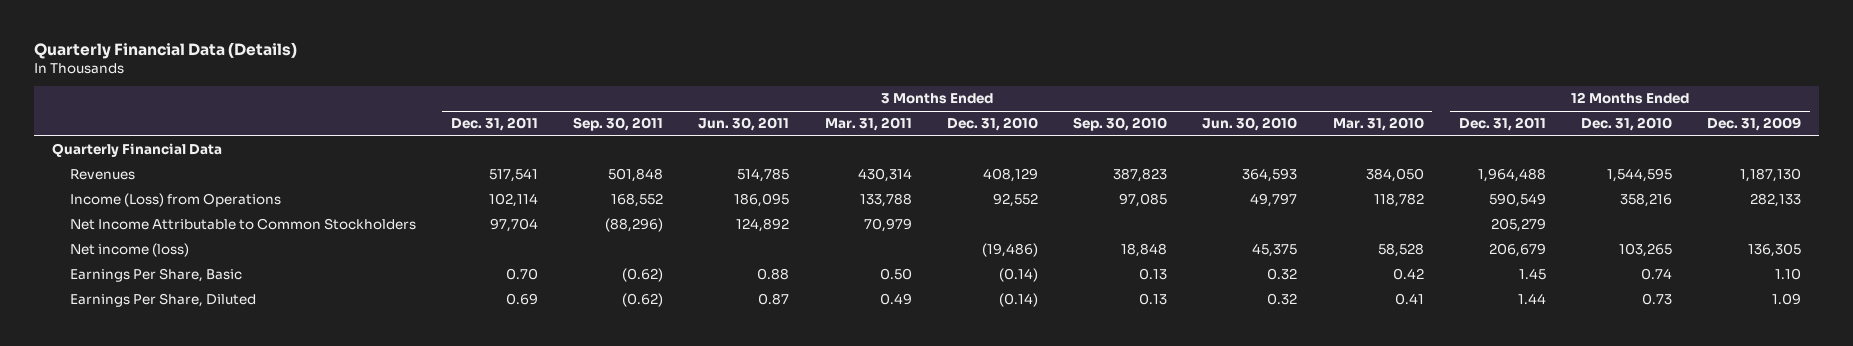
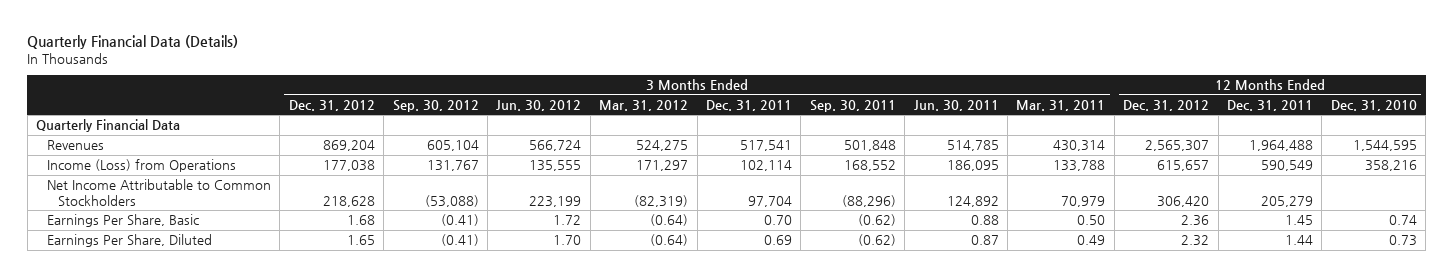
- | 3 Months Ended Dec. 31, 2011 | 3 Months Ended Sep. 30, 2011 | 3 Months Ended Jun. 30, 2011 | 3 Months Ended Mar. 31, 2011 | 3 Months Ended Dec. 31, 2010 | 3 Months Ended Sep. 30, 2010 | 3 Months Ended Jun. 30, 2010 | 3 Months Ended Mar. 31, 2010 | 12 Months Ended Dec. 31, 2011 | 12 Months Ended Dec. 31, 2010 | 12 Months Ended Dec. 31, 2009
+ | 3 Months Ended Dec. 31, 2012 | 3 Months Ended Sep. 30, 2012 | 3 Months Ended Jun. 30, 2012 | 3 Months Ended Mar. 31, 2012 | 3 Months Ended Dec. 31, 2011 | 3 Months Ended Sep. 30, 2011 | 3 Months Ended Jun. 30, 2011 | 3 Months Ended Mar. 31, 2011 | 12 Months Ended Dec. 31, 2012 | 12 Months Ended Dec. 31, 2011 | 12 Months Ended Dec. 31, 2010
- Net income (loss) | | | | | (19,486) | 18,848 | 45,375 | 58,528 | 206,679 | 103,265 | 136,305

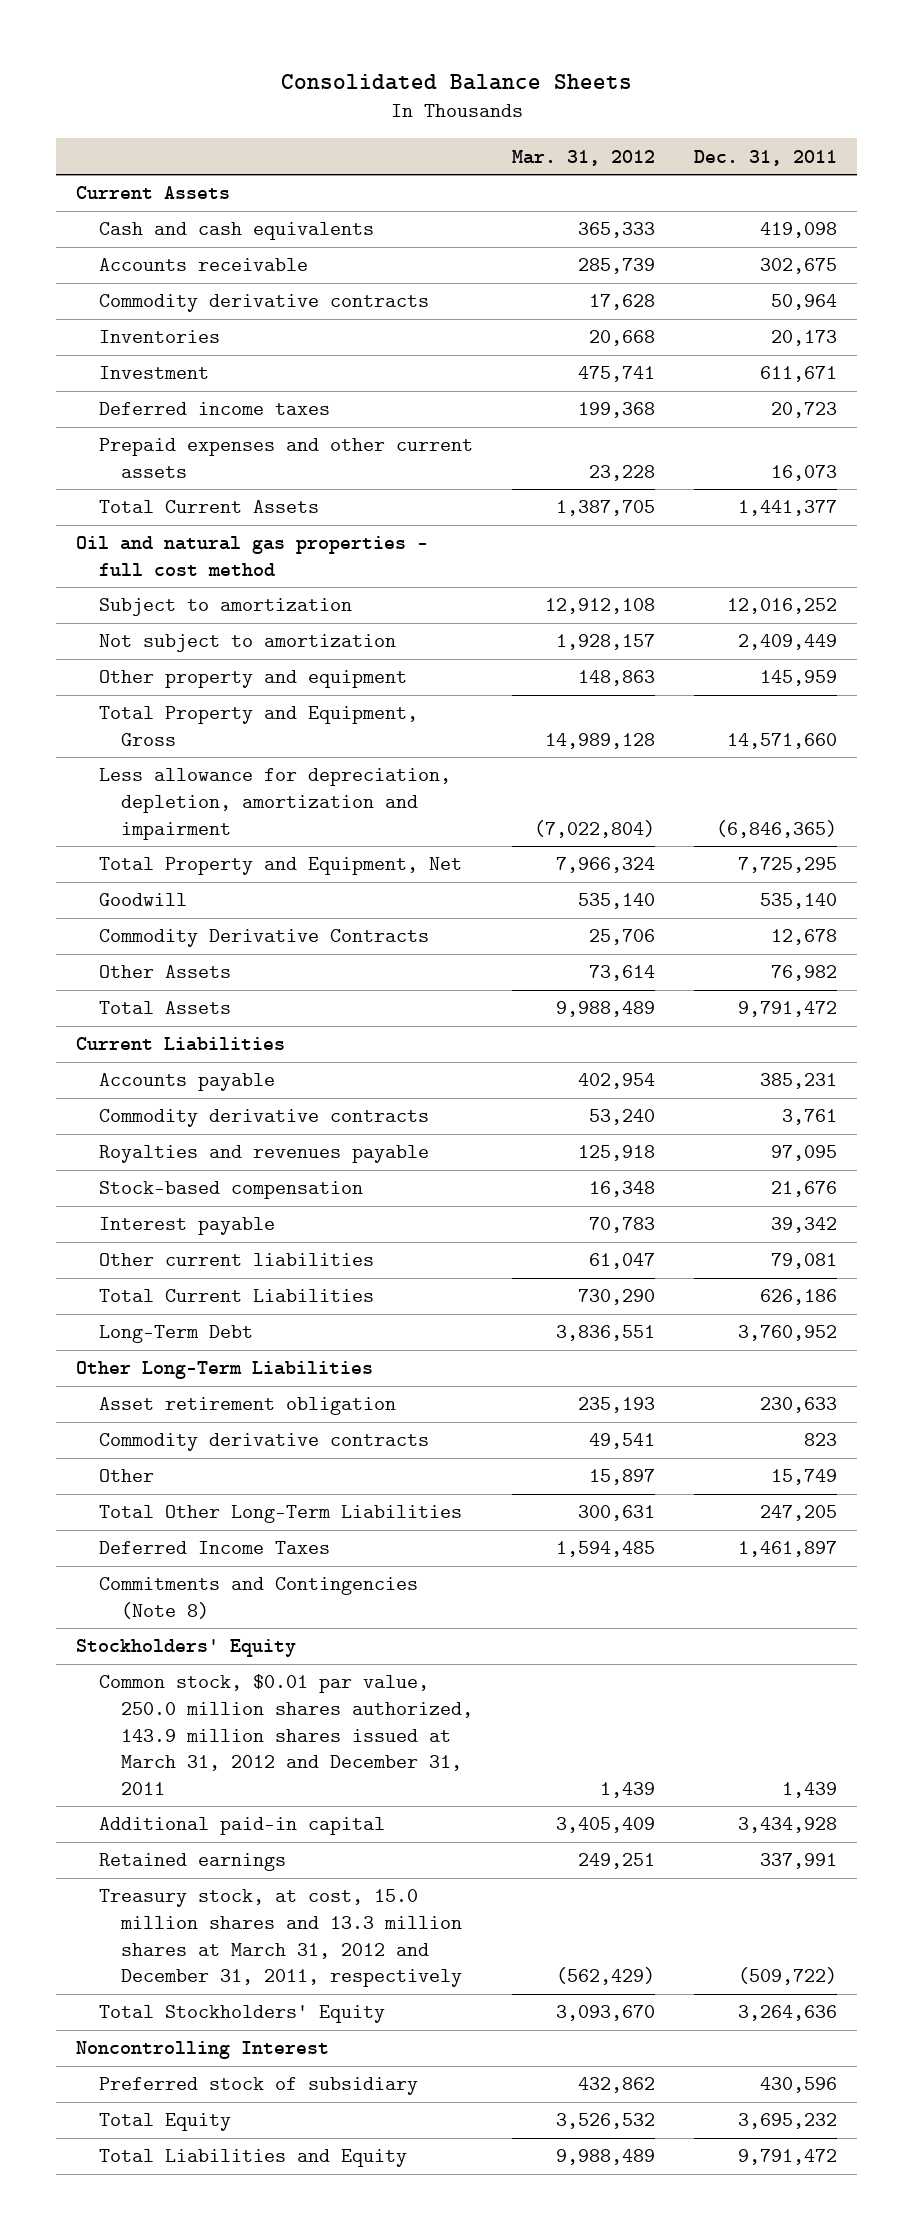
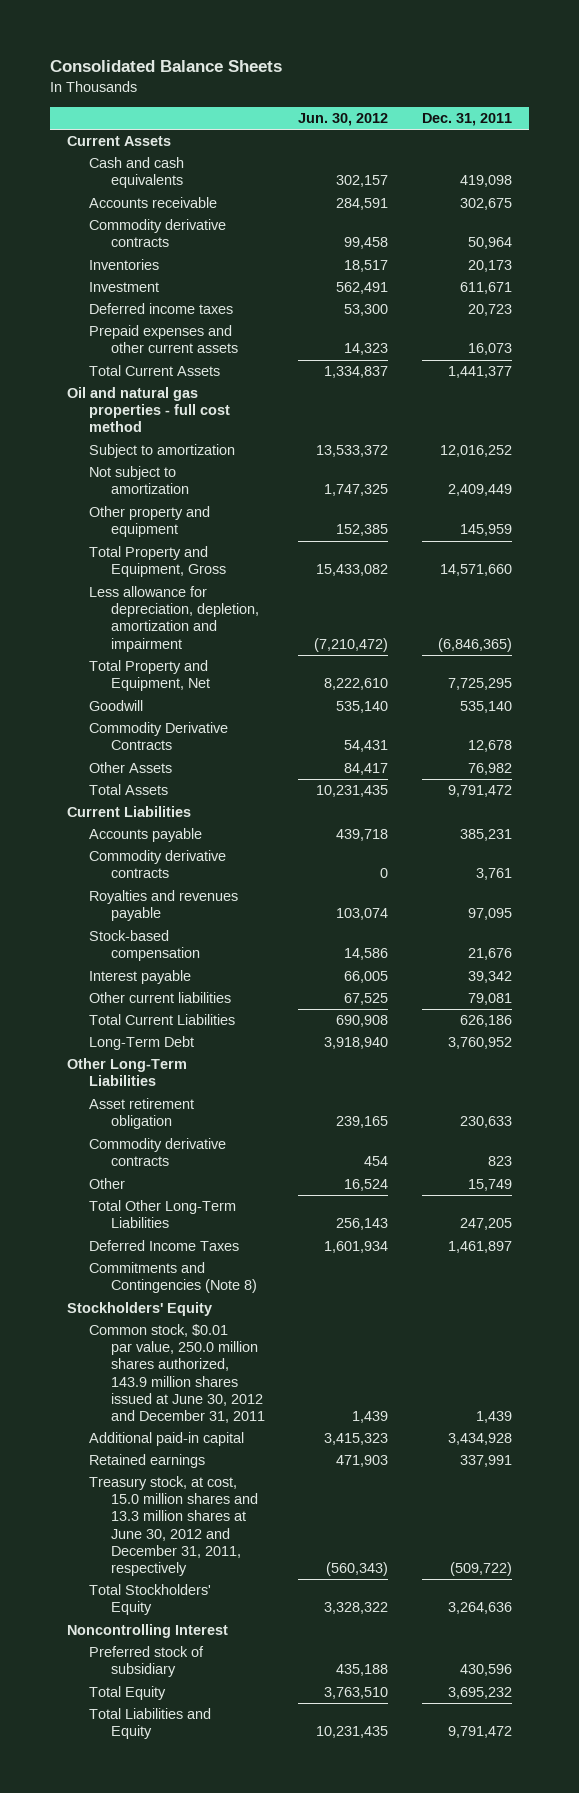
- | Mar. 31, 2012 | Dec. 31, 2011
+ | Jun. 30, 2012 | Dec. 31, 2011
- Common stock, $0.01 par value, 250.0 million shares authorized, 143.9 million shares issued at March 31, 2012 and December 31, 2011 | 1,439 | 1,439
+ Common stock, $0.01 par value, 250.0 million shares authorized, 143.9 million shares issued at June 30, 2012 and December 31, 2011 | 1,439 | 1,439
- Treasury stock, at cost, 15.0 million shares and 13.3 million shares at March 31, 2012 and December 31, 2011, respectively | (562,429) | (509,722)
+ Treasury stock, at cost, 15.0 million shares and 13.3 million shares at June 30, 2012 and December 31, 2011, respectively | (560,343) | (509,722)

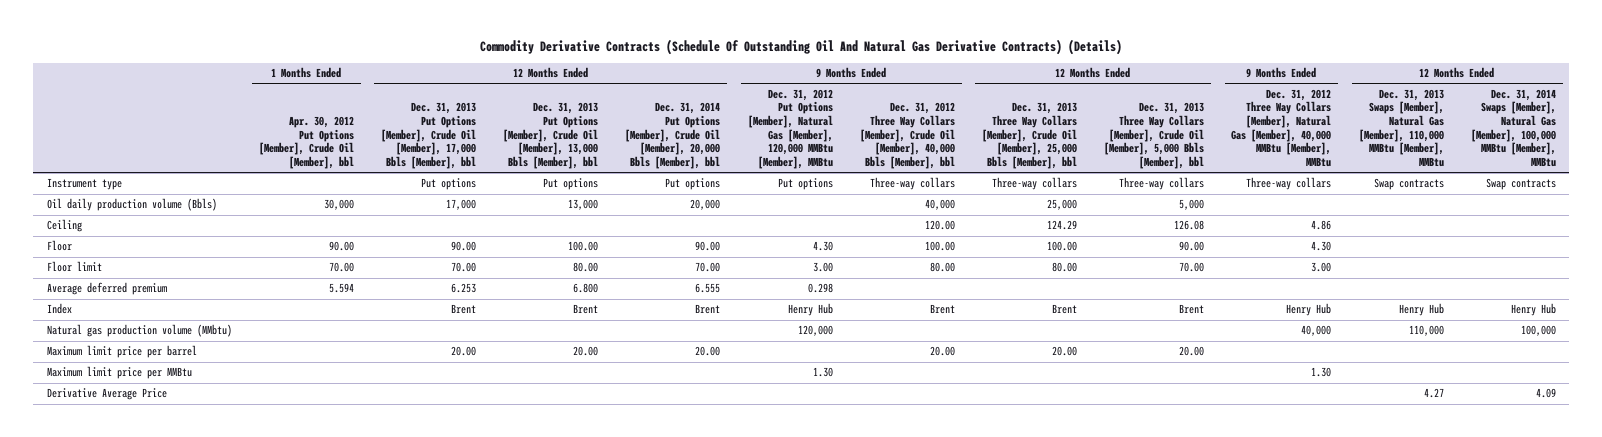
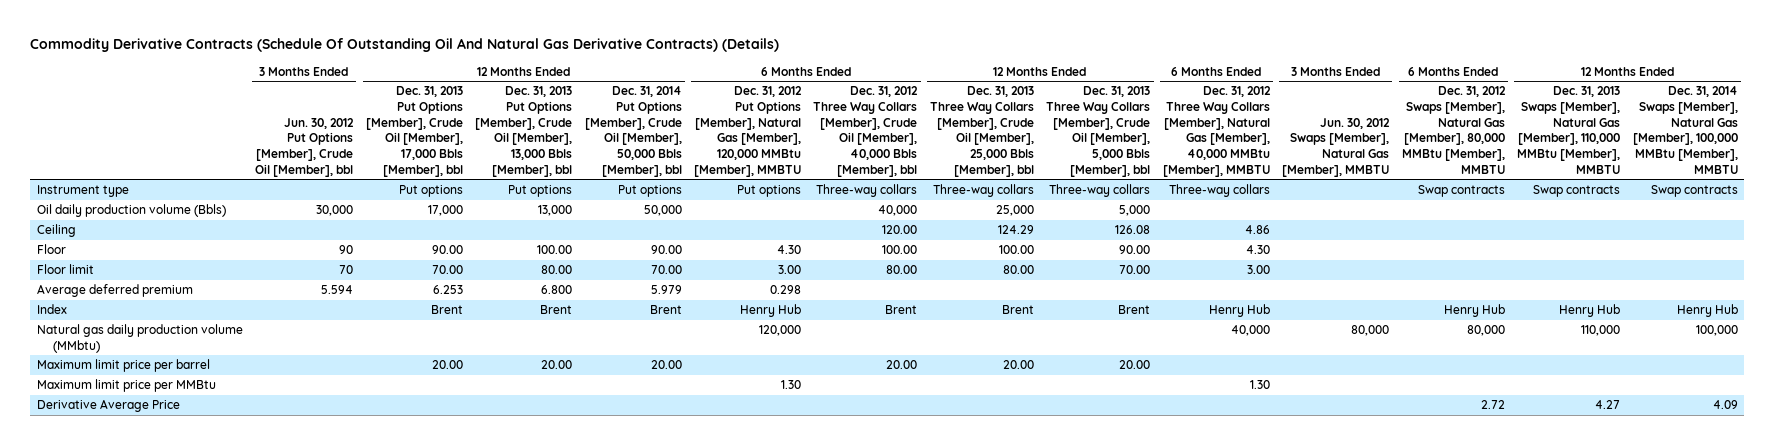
- | 1 Months Ended Apr. 30, 2012 Put Options [Member], Crude Oil [Member], bbl | 12 Months Ended Dec. 31, 2013 Put Options [Member], Crude Oil [Member], 17,000 Bbls [Member], bbl | 12 Months Ended Dec. 31, 2013 Put Options [Member], Crude Oil [Member], 13,000 Bbls [Member], bbl | 12 Months Ended Dec. 31, 2014 Put Options [Member], Crude Oil [Member], 20,000 Bbls [Member], bbl | 9 Months Ended Dec. 31, 2012 Put Options [Member], Natural Gas [Member], 120,000 MMBtu [Member], MMBtu | 9 Months Ended Dec. 31, 2012 Three Way Collars [Member], Crude Oil [Member], 40,000 Bbls [Member], bbl | 12 Months Ended Dec. 31, 2013 Three Way Collars [Member], Crude Oil [Member], 25,000 Bbls [Member], bbl | 12 Months Ended Dec. 31, 2013 Three Way Collars [Member], Crude Oil [Member], 5,000 Bbls [Member], bbl | 9 Months Ended Dec. 31, 2012 Three Way Collars [Member], Natural Gas [Member], 40,000 MMBtu [Member], MMBtu | 12 Months Ended Dec. 31, 2013 Swaps [Member], Natural Gas [Member], 110,000 MMBtu [Member], MMBtu | 12 Months Ended Dec. 31, 2014 Swaps [Member], Natural Gas [Member], 100,000 MMBtu [Member], MMBtu
+ | 3 Months Ended Jun. 30, 2012 Put Options [Member], Crude Oil [Member], bbl | 12 Months Ended Dec. 31, 2013 Put Options [Member], Crude Oil [Member], 17,000 Bbls [Member], bbl | 12 Months Ended Dec. 31, 2013 Put Options [Member], Crude Oil [Member], 13,000 Bbls [Member], bbl | 12 Months Ended Dec. 31, 2014 Put Options [Member], Crude Oil [Member], 50,000 Bbls [Member], bbl | 6 Months Ended Dec. 31, 2012 Put Options [Member], Natural Gas [Member], 120,000 MMBtu [Member], MMBTU | 6 Months Ended Dec. 31, 2012 Three Way Collars [Member], Crude Oil [Member], 40,000 Bbls [Member], bbl | 12 Months Ended Dec. 31, 2013 Three Way Collars [Member], Crude Oil [Member], 25,000 Bbls [Member], bbl | 12 Months Ended Dec. 31, 2013 Three Way Collars [Member], Crude Oil [Member], 5,000 Bbls [Member], bbl | 6 Months Ended Dec. 31, 2012 Three Way Collars [Member], Natural Gas [Member], 40,000 MMBtu [Member], MMBTU | 3 Months Ended Jun. 30, 2012 Swaps [Member], Natural Gas [Member], MMBTU | 6 Months Ended Dec. 31, 2012 Swaps [Member], Natural Gas [Member], 80,000 MMBtu [Member], MMBTU | 12 Months Ended Dec. 31, 2013 Swaps [Member], Natural Gas [Member], 110,000 MMBtu [Member], MMBTU | 12 Months Ended Dec. 31, 2014 Swaps [Member], Natural Gas [Member], 100,000 MMBtu [Member], MMBTU
- Natural gas production volume (MMbtu) | | | | | 120,000 | | | | 40,000 | 110,000 | 100,000
+ Natural gas daily production volume (MMbtu) | | | | | 120,000 | | | | 40,000 | 80,000 | 80,000 | 110,000 | 100,000

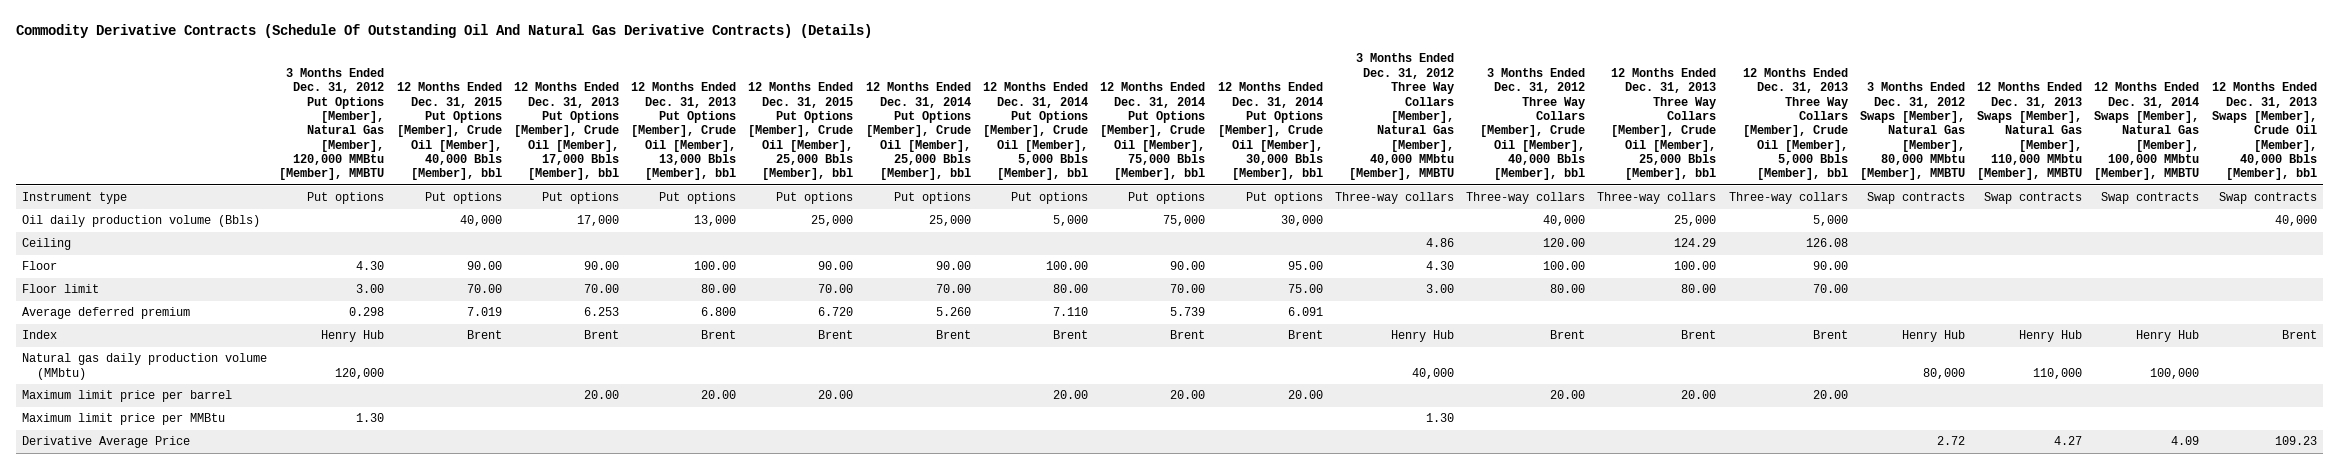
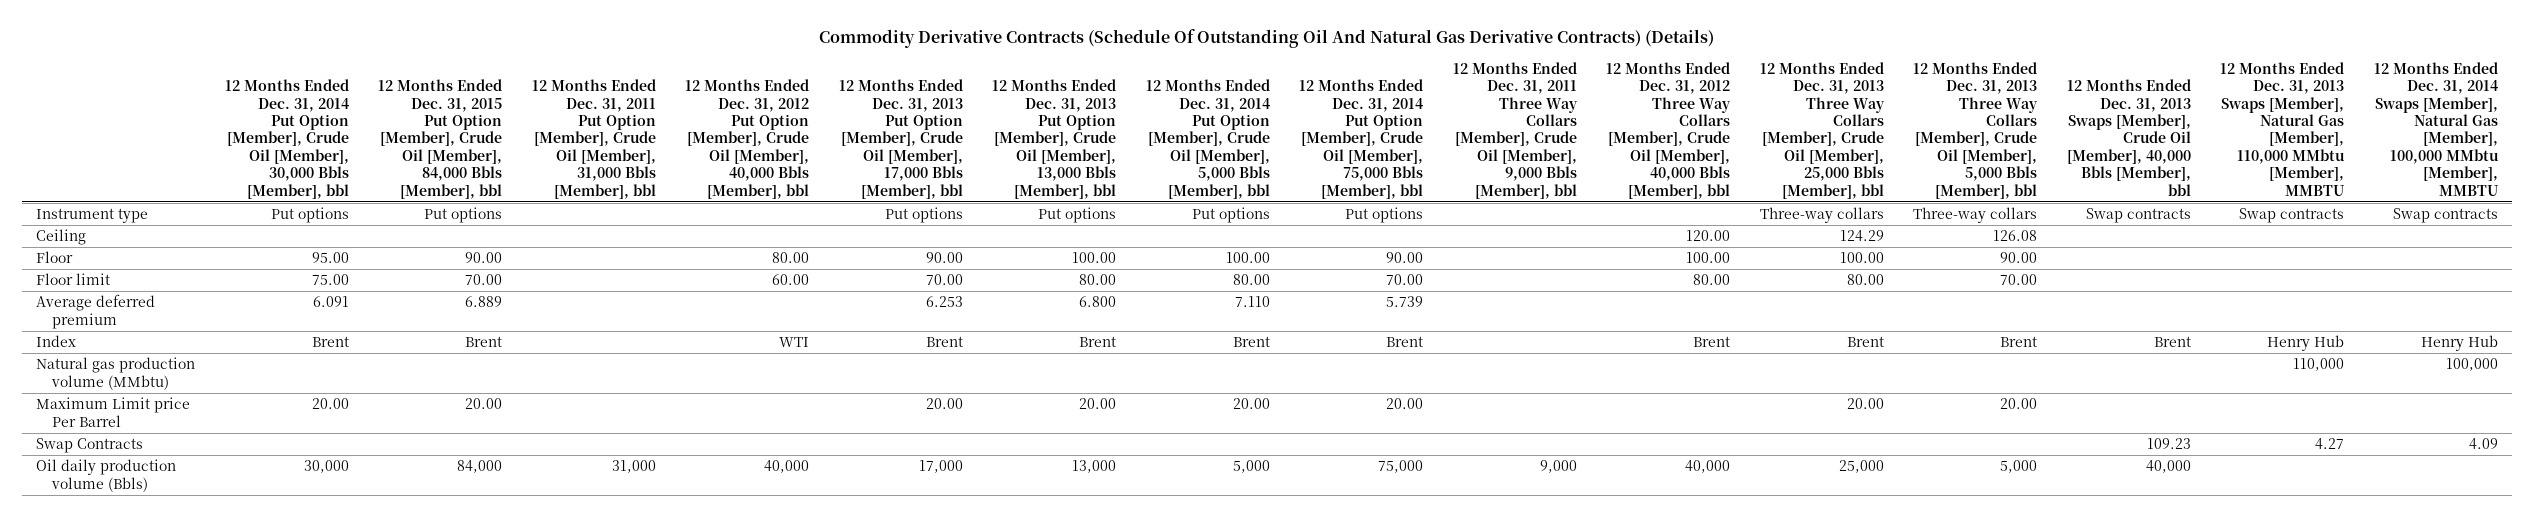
- | 3 Months Ended Dec. 31, 2012 Put Options [Member], Natural Gas [Member], 120,000 MMBtu [Member], MMBTU | 12 Months Ended Dec. 31, 2015 Put Options [Member], Crude Oil [Member], 40,000 Bbls [Member], bbl | 12 Months Ended Dec. 31, 2013 Put Options [Member], Crude Oil [Member], 17,000 Bbls [Member], bbl | 12 Months Ended Dec. 31, 2013 Put Options [Member], Crude Oil [Member], 13,000 Bbls [Member], bbl | 12 Months Ended Dec. 31, 2015 Put Options [Member], Crude Oil [Member], 25,000 Bbls [Member], bbl | 12 Months Ended Dec. 31, 2014 Put Options [Member], Crude Oil [Member], 25,000 Bbls [Member], bbl | 12 Months Ended Dec. 31, 2014 Put Options [Member], Crude Oil [Member], 5,000 Bbls [Member], bbl | 12 Months Ended Dec. 31, 2014 Put Options [Member], Crude Oil [Member], 75,000 Bbls [Member], bbl | 12 Months Ended Dec. 31, 2014 Put Options [Member], Crude Oil [Member], 30,000 Bbls [Member], bbl | 3 Months Ended Dec. 31, 2012 Three Way Collars [Member], Natural Gas [Member], 40,000 MMbtu [Member], MMBTU | 3 Months Ended Dec. 31, 2012 Three Way Collars [Member], Crude Oil [Member], 40,000 Bbls [Member], bbl | 12 Months Ended Dec. 31, 2013 Three Way Collars [Member], Crude Oil [Member], 25,000 Bbls [Member], bbl | 12 Months Ended Dec. 31, 2013 Three Way Collars [Member], Crude Oil [Member], 5,000 Bbls [Member], bbl | 3 Months Ended Dec. 31, 2012 Swaps [Member], Natural Gas [Member], 80,000 MMbtu [Member], MMBTU | 12 Months Ended Dec. 31, 2013 Swaps [Member], Natural Gas [Member], 110,000 MMbtu [Member], MMBTU | 12 Months Ended Dec. 31, 2014 Swaps [Member], Natural Gas [Member], 100,000 MMbtu [Member], MMBTU | 12 Months Ended Dec. 31, 2013 Swaps [Member], Crude Oil [Member], 40,000 Bbls [Member], bbl
+ | 12 Months Ended Dec. 31, 2014 Put Option [Member], Crude Oil [Member], 30,000 Bbls [Member], bbl | 12 Months Ended Dec. 31, 2015 Put Option [Member], Crude Oil [Member], 84,000 Bbls [Member], bbl | 12 Months Ended Dec. 31, 2011 Put Option [Member], Crude Oil [Member], 31,000 Bbls [Member], bbl | 12 Months Ended Dec. 31, 2012 Put Option [Member], Crude Oil [Member], 40,000 Bbls [Member], bbl | 12 Months Ended Dec. 31, 2013 Put Option [Member], Crude Oil [Member], 17,000 Bbls [Member], bbl | 12 Months Ended Dec. 31, 2013 Put Option [Member], Crude Oil [Member], 13,000 Bbls [Member], bbl | 12 Months Ended Dec. 31, 2014 Put Option [Member], Crude Oil [Member], 5,000 Bbls [Member], bbl | 12 Months Ended Dec. 31, 2014 Put Option [Member], Crude Oil [Member], 75,000 Bbls [Member], bbl | 12 Months Ended Dec. 31, 2011 Three Way Collars [Member], Crude Oil [Member], 9,000 Bbls [Member], bbl | 12 Months Ended Dec. 31, 2012 Three Way Collars [Member], Crude Oil [Member], 40,000 Bbls [Member], bbl | 12 Months Ended Dec. 31, 2013 Three Way Collars [Member], Crude Oil [Member], 25,000 Bbls [Member], bbl | 12 Months Ended Dec. 31, 2013 Three Way Collars [Member], Crude Oil [Member], 5,000 Bbls [Member], bbl | 12 Months Ended Dec. 31, 2013 Swaps [Member], Crude Oil [Member], 40,000 Bbls [Member], bbl | 12 Months Ended Dec. 31, 2013 Swaps [Member], Natural Gas [Member], 110,000 MMbtu [Member], MMBTU | 12 Months Ended Dec. 31, 2014 Swaps [Member], Natural Gas [Member], 100,000 MMbtu [Member], MMBTU
- Natural gas daily production volume (MMbtu) | 120,000 | | | | | | | | | 40,000 | | | | 80,000 | 110,000 | 100,000 |
- Maximum limit price per barrel | | | 20.00 | 20.00 | 20.00 | | 20.00 | 20.00 | 20.00 | | 20.00 | 20.00 | 20.00 | | | |
- Maximum limit price per MMBtu | 1.30 | | | | | | | | | 1.30 | | | | | | |
- Derivative Average Price | | | | | | | | | | | | | | 2.72 | 4.27 | 4.09 | 109.23
+ Natural gas production volume (MMbtu) | | | | | | | | | | | | | | 110,000 | 100,000
+ Maximum Limit price Per Barrel | 20.00 | 20.00 | | | 20.00 | 20.00 | 20.00 | 20.00 | | | 20.00 | 20.00 | | |
+ Swap Contracts | | | | | | | | | | | | | 109.23 | 4.27 | 4.09
moved down: Oil daily production volume (Bbls) | 30,000 | 84,000 | 31,000 | 40,000 | 17,000 | 13,000 | 5,000 | 75,000 | 9,000 | 40,000 | 25,000 | 5,000 | 40,000 | |

